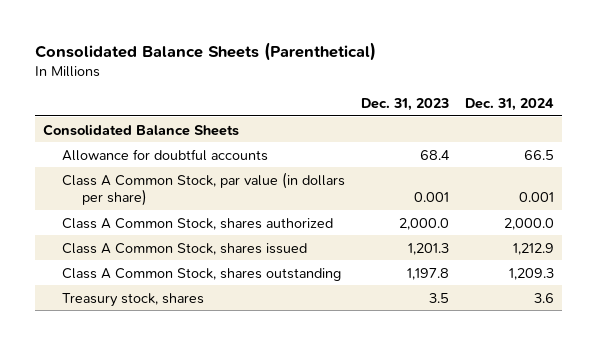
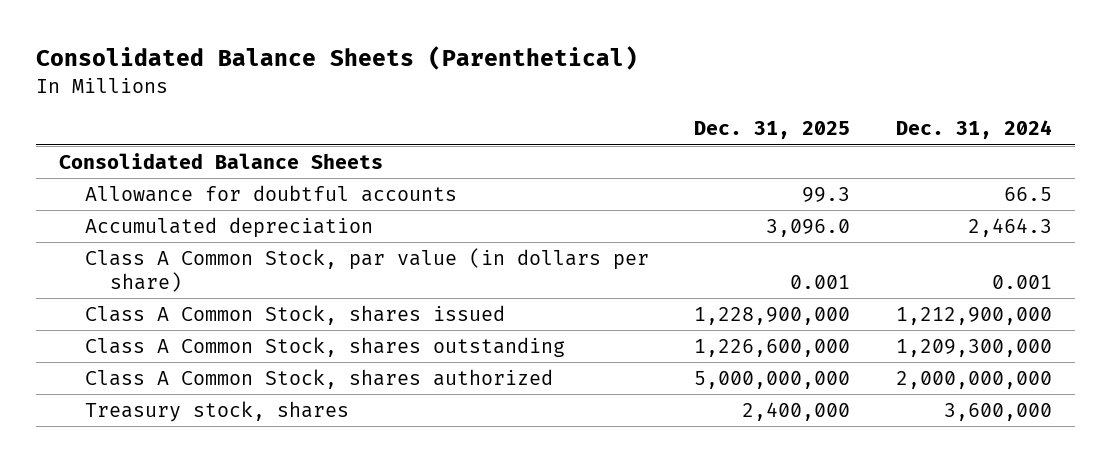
- | Dec. 31, 2023 | Dec. 31, 2024
+ | Dec. 31, 2025 | Dec. 31, 2024
+ Accumulated depreciation | 3,096.0 | 2,464.3
- Class A Common Stock, shares authorized | 2,000.0 | 2,000.0
- Class A Common Stock, shares issued | 1,201.3 | 1,212.9
- Class A Common Stock, shares outstanding | 1,197.8 | 1,209.3
- Treasury stock, shares | 3.5 | 3.6
+ Class A Common Stock, shares issued | 1,228,900,000 | 1,212,900,000
+ Class A Common Stock, shares outstanding | 1,226,600,000 | 1,209,300,000
+ Class A Common Stock, shares authorized | 5,000,000,000 | 2,000,000,000
+ Treasury stock, shares | 2,400,000 | 3,600,000

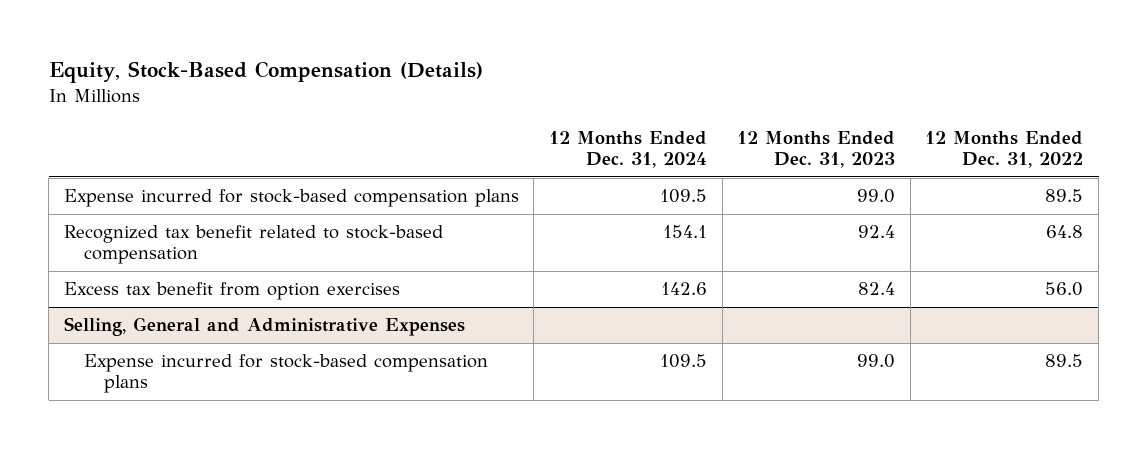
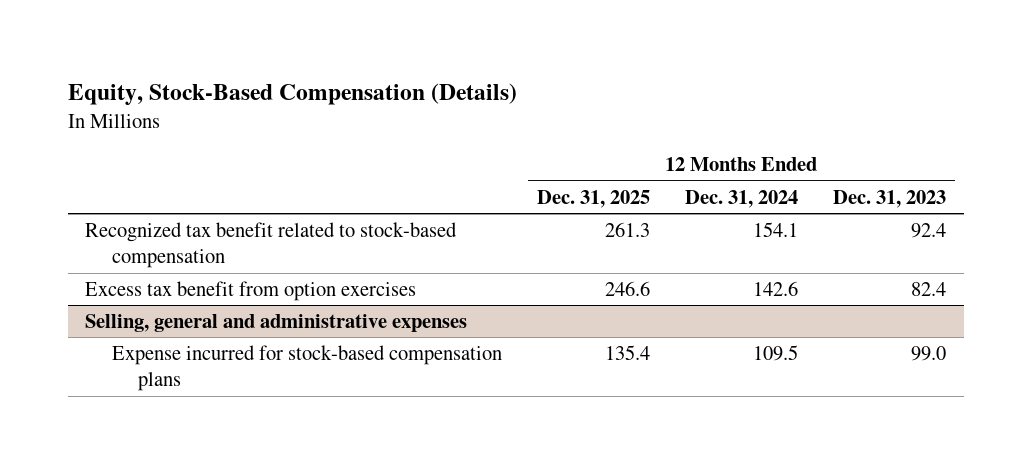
- | 12 Months Ended Dec. 31, 2024 | 12 Months Ended Dec. 31, 2023 | 12 Months Ended Dec. 31, 2022
+ | 12 Months Ended Dec. 31, 2025 | 12 Months Ended Dec. 31, 2024 | 12 Months Ended Dec. 31, 2023
- Expense incurred for stock-based compensation plans | 109.5 | 99.0 | 89.5
- Selling, General and Administrative Expenses
+ Selling, general and administrative expenses

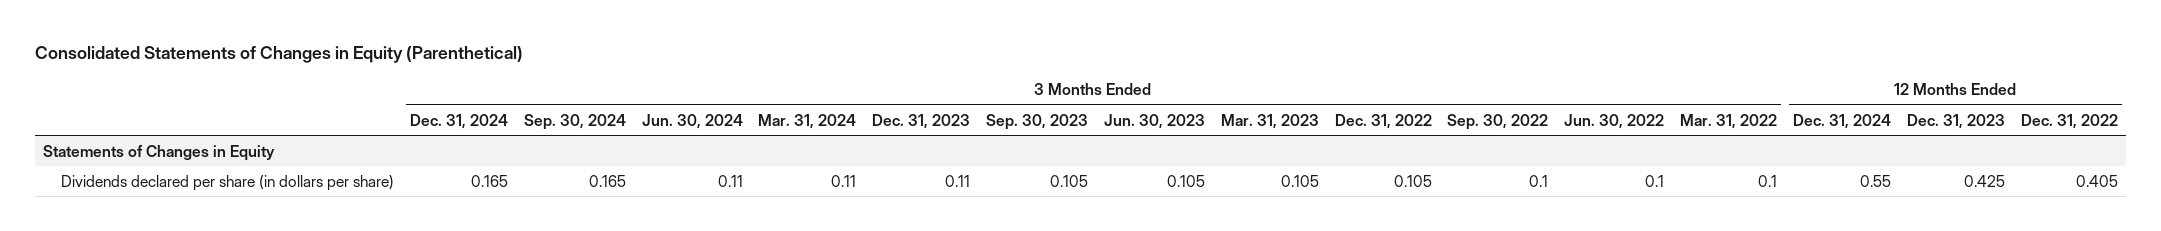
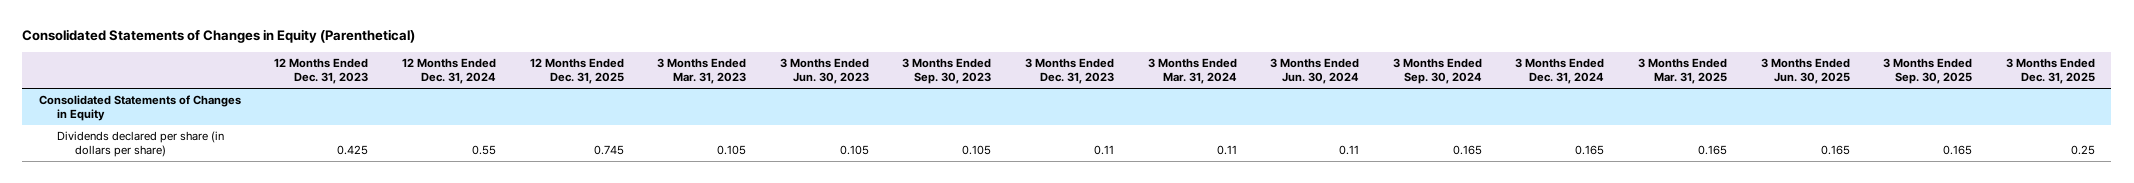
- | 3 Months Ended Dec. 31, 2024 | 3 Months Ended Sep. 30, 2024 | 3 Months Ended Jun. 30, 2024 | 3 Months Ended Mar. 31, 2024 | 3 Months Ended Dec. 31, 2023 | 3 Months Ended Sep. 30, 2023 | 3 Months Ended Jun. 30, 2023 | 3 Months Ended Mar. 31, 2023 | 3 Months Ended Dec. 31, 2022 | 3 Months Ended Sep. 30, 2022 | 3 Months Ended Jun. 30, 2022 | 3 Months Ended Mar. 31, 2022 | 12 Months Ended Dec. 31, 2024 | 12 Months Ended Dec. 31, 2023 | 12 Months Ended Dec. 31, 2022
+ | 12 Months Ended Dec. 31, 2023 | 12 Months Ended Dec. 31, 2024 | 12 Months Ended Dec. 31, 2025 | 3 Months Ended Mar. 31, 2023 | 3 Months Ended Jun. 30, 2023 | 3 Months Ended Sep. 30, 2023 | 3 Months Ended Dec. 31, 2023 | 3 Months Ended Mar. 31, 2024 | 3 Months Ended Jun. 30, 2024 | 3 Months Ended Sep. 30, 2024 | 3 Months Ended Dec. 31, 2024 | 3 Months Ended Mar. 31, 2025 | 3 Months Ended Jun. 30, 2025 | 3 Months Ended Sep. 30, 2025 | 3 Months Ended Dec. 31, 2025
- Statements of Changes in Equity
+ Consolidated Statements of Changes in Equity

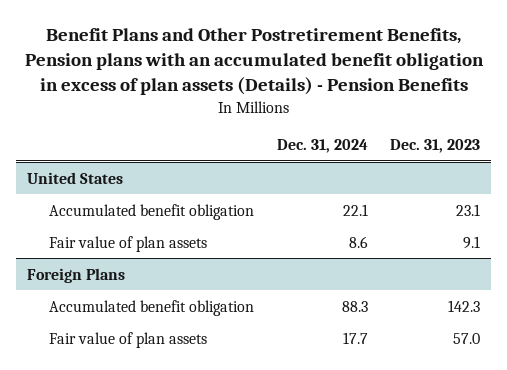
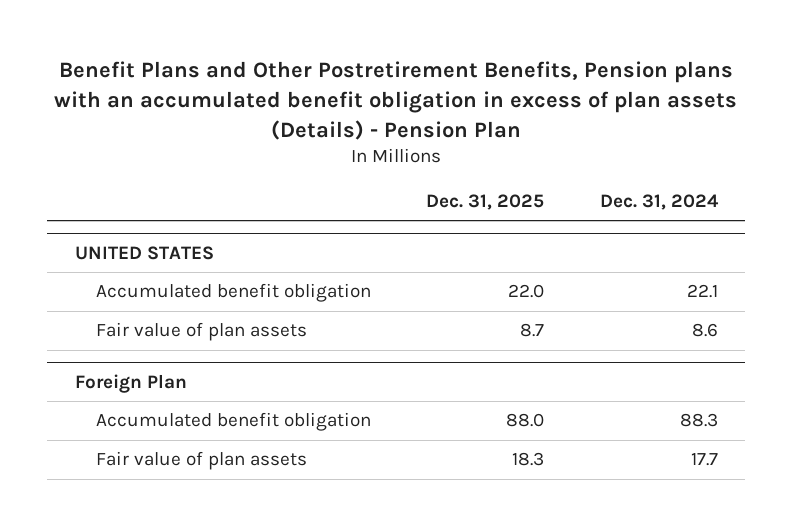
- Benefit Plans and Other Postretirement Benefits, Pension plans with an accumulated benefit obligation in excess of plan assets (Details) - Pension Benefits
+ Benefit Plans and Other Postretirement Benefits, Pension plans with an accumulated benefit obligation in excess of plan assets (Details) - Pension Plan
- | Dec. 31, 2024 | Dec. 31, 2023
+ | Dec. 31, 2025 | Dec. 31, 2024
- United States
+ UNITED STATES
- Foreign Plans
+ Foreign Plan

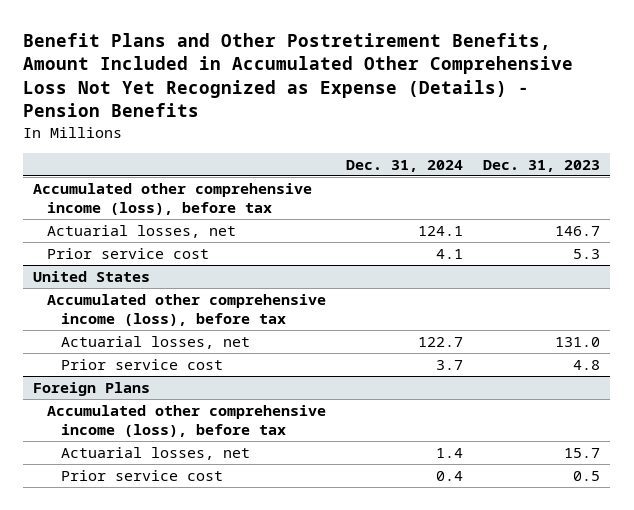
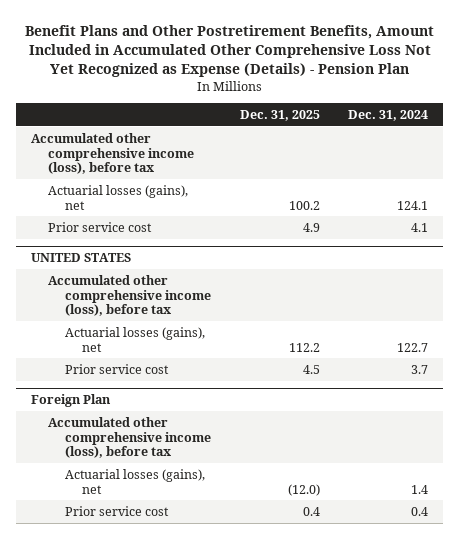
- Benefit Plans and Other Postretirement Benefits, Amount Included in Accumulated Other Comprehensive Loss Not Yet Recognized as Expense (Details) - Pension Benefits
+ Benefit Plans and Other Postretirement Benefits, Amount Included in Accumulated Other Comprehensive Loss Not Yet Recognized as Expense (Details) - Pension Plan
- | Dec. 31, 2024 | Dec. 31, 2023
+ | Dec. 31, 2025 | Dec. 31, 2024
- Actuarial losses, net | 124.1 | 146.7
+ Actuarial losses (gains), net | 100.2 | 124.1
- United States
+ UNITED STATES
- Actuarial losses, net | 122.7 | 131.0
+ Actuarial losses (gains), net | 112.2 | 122.7
- Foreign Plans
+ Foreign Plan
- Actuarial losses, net | 1.4 | 15.7
+ Actuarial losses (gains), net | (12.0) | 1.4

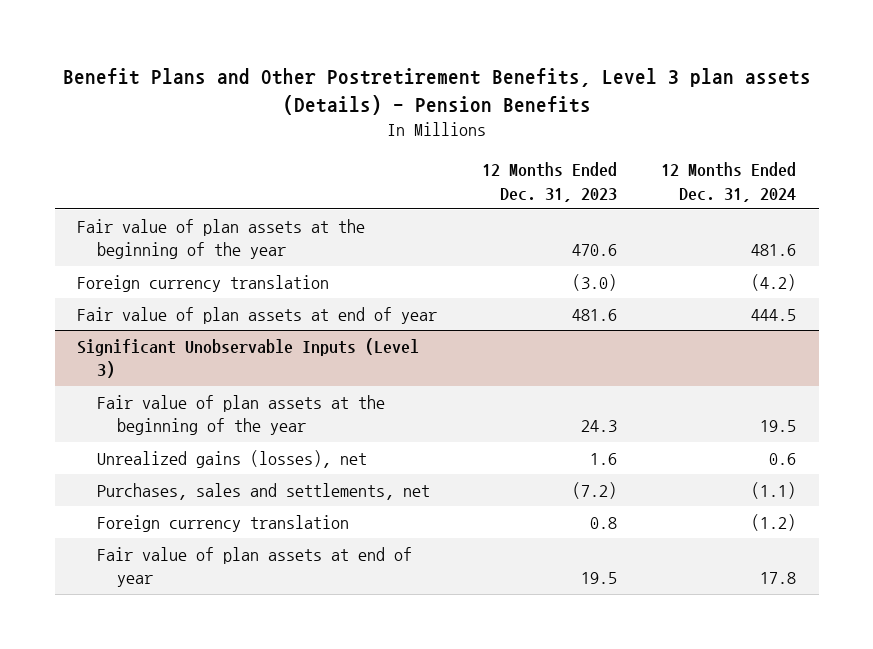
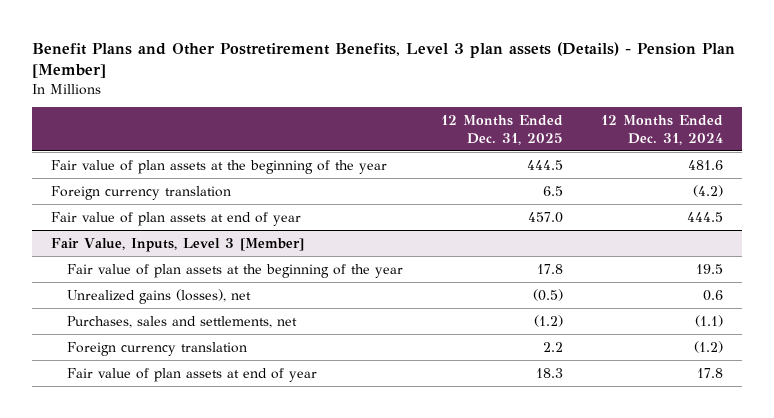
- Benefit Plans and Other Postretirement Benefits, Level 3 plan assets (Details) - Pension Benefits
+ Benefit Plans and Other Postretirement Benefits, Level 3 plan assets (Details) - Pension Plan [Member]
- | 12 Months Ended Dec. 31, 2023 | 12 Months Ended Dec. 31, 2024
+ | 12 Months Ended Dec. 31, 2025 | 12 Months Ended Dec. 31, 2024
- Significant Unobservable Inputs (Level 3)
+ Fair Value, Inputs, Level 3 [Member]

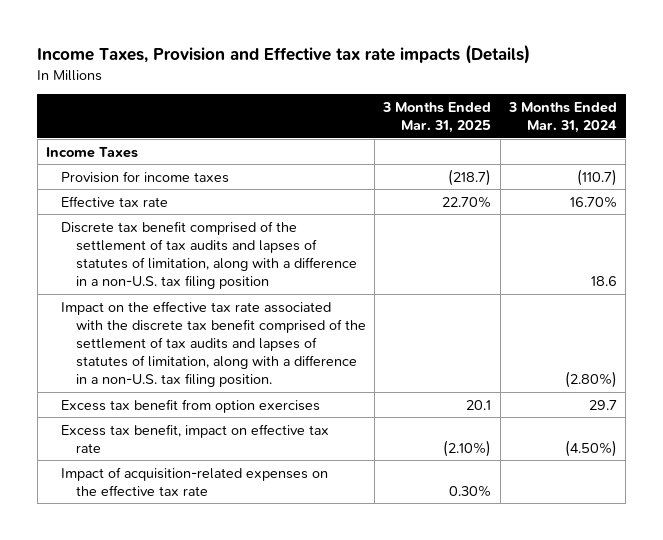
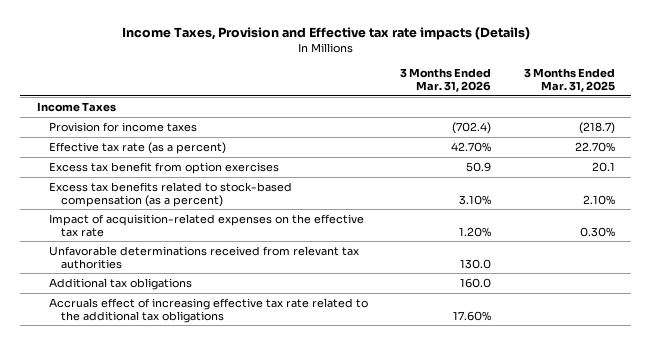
- | 3 Months Ended Mar. 31, 2025 | 3 Months Ended Mar. 31, 2024
+ | 3 Months Ended Mar. 31, 2026 | 3 Months Ended Mar. 31, 2025
- Effective tax rate | 22.70% | 16.70%
- Discrete tax benefit comprised of the settlement of tax audits and lapses of statutes of limitation, along with a difference in a non-U.S. tax filing position | | 18.6
- Impact on the effective tax rate associated with the discrete tax benefit comprised of the settlement of tax audits and lapses of statutes of limitation, along with a difference in a non-U.S. tax filing position. | | (2.80%)
+ Effective tax rate (as a percent) | 42.70% | 22.70%
- Excess tax benefit, impact on effective tax rate | (2.10%) | (4.50%)
+ Excess tax benefits related to stock-based compensation (as a percent) | 3.10% | 2.10%
+ Unfavorable determinations received from relevant tax authorities | 130.0 |
+ Additional tax obligations | 160.0 |
+ Accruals effect of increasing effective tax rate related to the additional tax obligations | 17.60% |

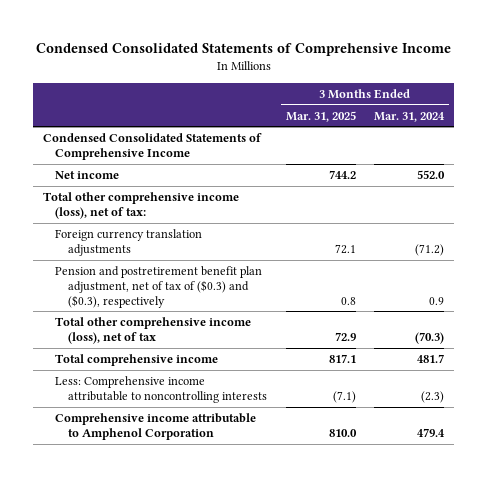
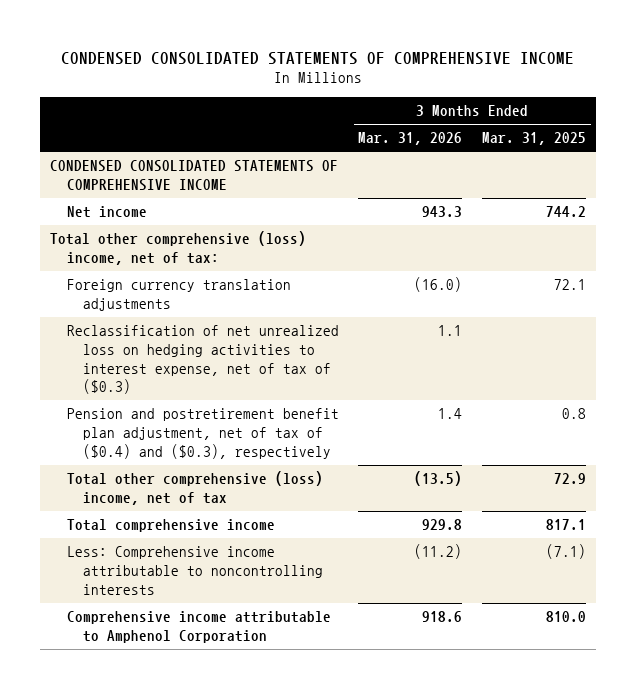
- Condensed Consolidated Statements of Comprehensive Income
+ CONDENSED CONSOLIDATED STATEMENTS OF COMPREHENSIVE INCOME
- | 3 Months Ended Mar. 31, 2025 | 3 Months Ended Mar. 31, 2024
+ | 3 Months Ended Mar. 31, 2026 | 3 Months Ended Mar. 31, 2025
- Condensed Consolidated Statements of Comprehensive Income
+ CONDENSED CONSOLIDATED STATEMENTS OF COMPREHENSIVE INCOME
- Total other comprehensive income (loss), net of tax:
+ Total other comprehensive (loss) income, net of tax:
- Pension and postretirement benefit plan adjustment, net of tax of ($0.3) and ($0.3), respectively | 0.8 | 0.9
- Total other comprehensive income (loss), net of tax | 72.9 | (70.3)
+ Reclassification of net unrealized loss on hedging activities to interest expense, net of tax of ($0.3) | 1.1 |
+ Pension and postretirement benefit plan adjustment, net of tax of ($0.4) and ($0.3), respectively | 1.4 | 0.8
+ Total other comprehensive (loss) income, net of tax | (13.5) | 72.9

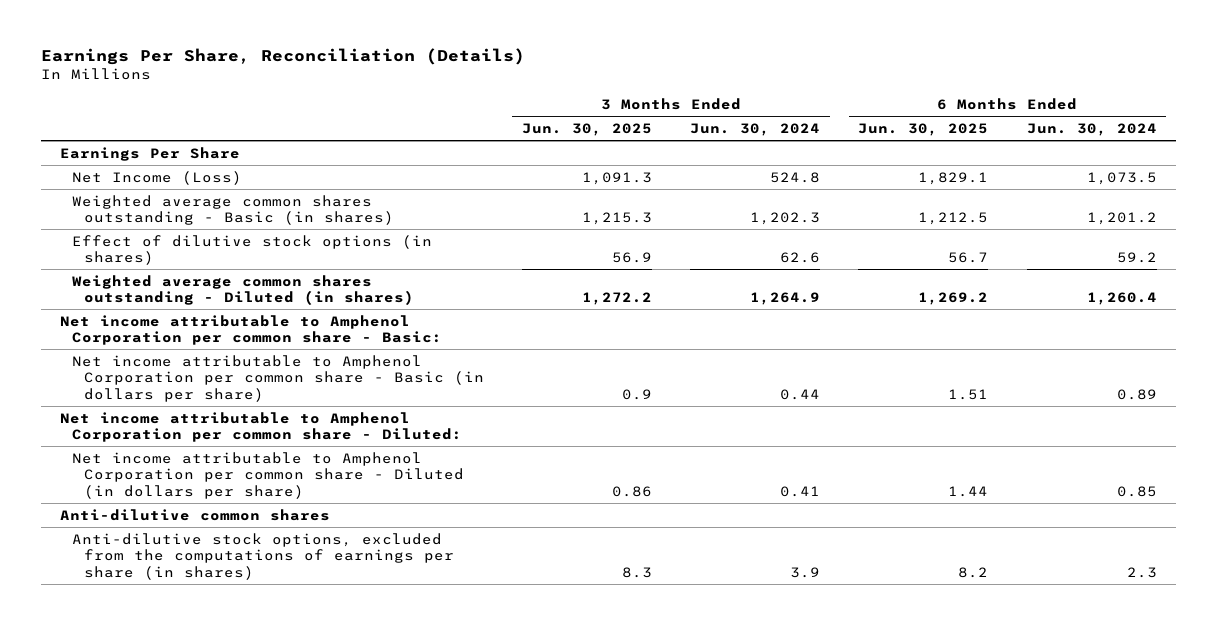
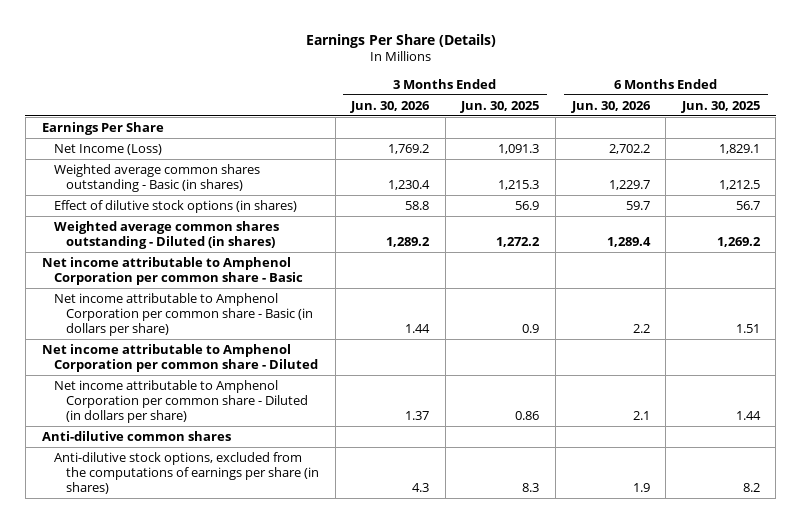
- Earnings Per Share, Reconciliation (Details)
+ Earnings Per Share (Details)
- | 3 Months Ended Jun. 30, 2025 | 3 Months Ended Jun. 30, 2024 | 6 Months Ended Jun. 30, 2025 | 6 Months Ended Jun. 30, 2024
+ | 3 Months Ended Jun. 30, 2026 | 3 Months Ended Jun. 30, 2025 | 6 Months Ended Jun. 30, 2026 | 6 Months Ended Jun. 30, 2025
- Net income attributable to Amphenol Corporation per common share - Basic:
+ Net income attributable to Amphenol Corporation per common share - Basic
- Net income attributable to Amphenol Corporation per common share - Diluted:
+ Net income attributable to Amphenol Corporation per common share - Diluted

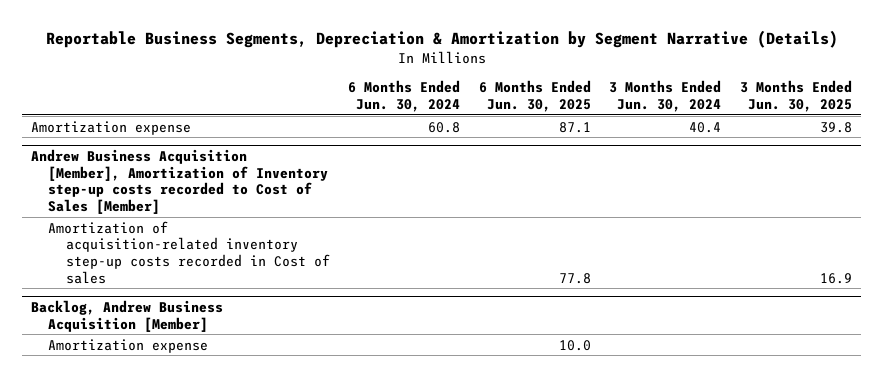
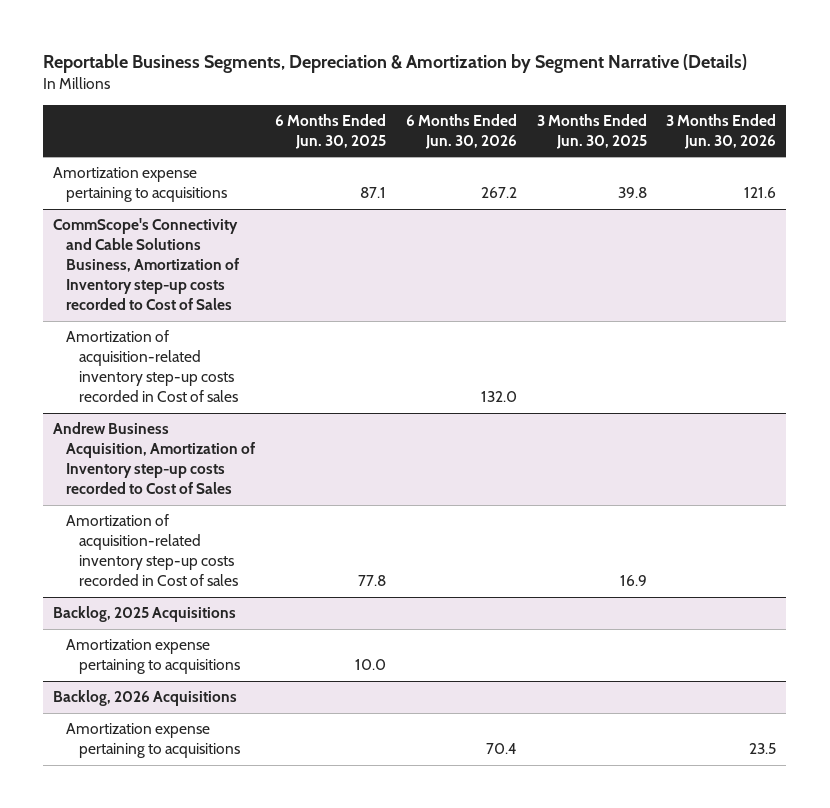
- | 6 Months Ended Jun. 30, 2024 | 6 Months Ended Jun. 30, 2025 | 3 Months Ended Jun. 30, 2024 | 3 Months Ended Jun. 30, 2025
+ | 6 Months Ended Jun. 30, 2025 | 6 Months Ended Jun. 30, 2026 | 3 Months Ended Jun. 30, 2025 | 3 Months Ended Jun. 30, 2026
- Amortization expense | 60.8 | 87.1 | 40.4 | 39.8
- Andrew Business Acquisition [Member], Amortization of Inventory step-up costs recorded to Cost of Sales [Member]
+ Amortization expense pertaining to acquisitions | 87.1 | 267.2 | 39.8 | 121.6
+ CommScope's Connectivity and Cable Solutions Business, Amortization of Inventory step-up costs recorded to Cost of Sales
+ Amortization of acquisition-related inventory step-up costs recorded in Cost of sales | | 132.0 | |
+ Andrew Business Acquisition, Amortization of Inventory step-up costs recorded to Cost of Sales
- Backlog, Andrew Business Acquisition [Member]
- Amortization expense | | 10.0 | |
+ Backlog, 2025 Acquisitions
+ Amortization expense pertaining to acquisitions | 10.0 | | |
+ Backlog, 2026 Acquisitions
+ Amortization expense pertaining to acquisitions | | 70.4 | | 23.5

